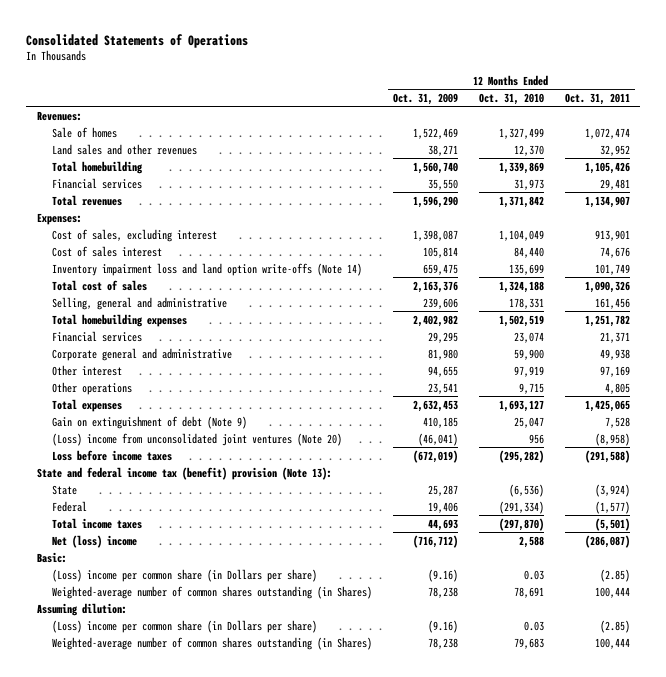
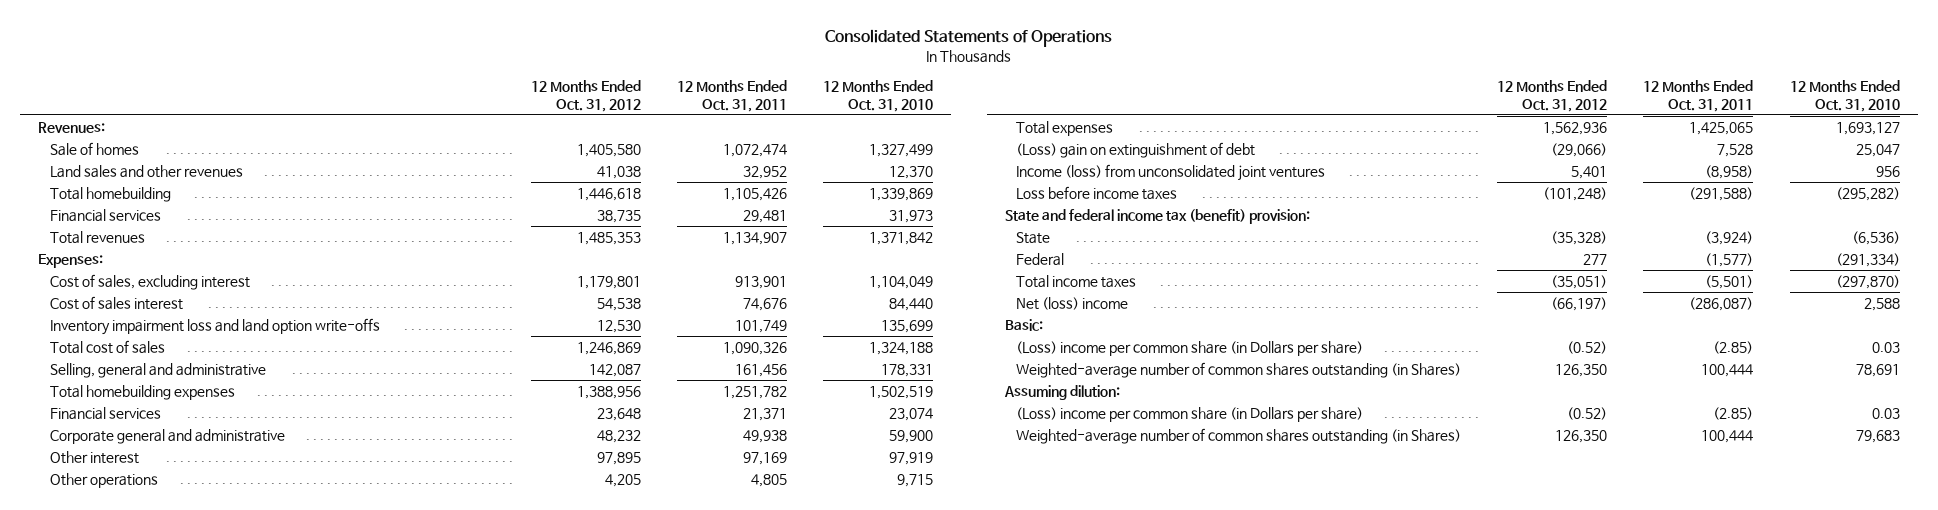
- | 12 Months Ended Oct. 31, 2009 | 12 Months Ended Oct. 31, 2010 | 12 Months Ended Oct. 31, 2011
+ | 12 Months Ended Oct. 31, 2012 | 12 Months Ended Oct. 31, 2011 | 12 Months Ended Oct. 31, 2010
- Inventory impairment loss and land option write-offs (Note 14) | 659,475 | 135,699 | 101,749
+ Inventory impairment loss and land option write-offs | 12,530 | 101,749 | 135,699
- Gain on extinguishment of debt (Note 9) | 410,185 | 25,047 | 7,528
- (Loss) income from unconsolidated joint ventures (Note 20) | (46,041) | 956 | (8,958)
+ (Loss) gain on extinguishment of debt | (29,066) | 7,528 | 25,047
+ Income (loss) from unconsolidated joint ventures | 5,401 | (8,958) | 956
- State and federal income tax (benefit) provision (Note 13):
+ State and federal income tax (benefit) provision:

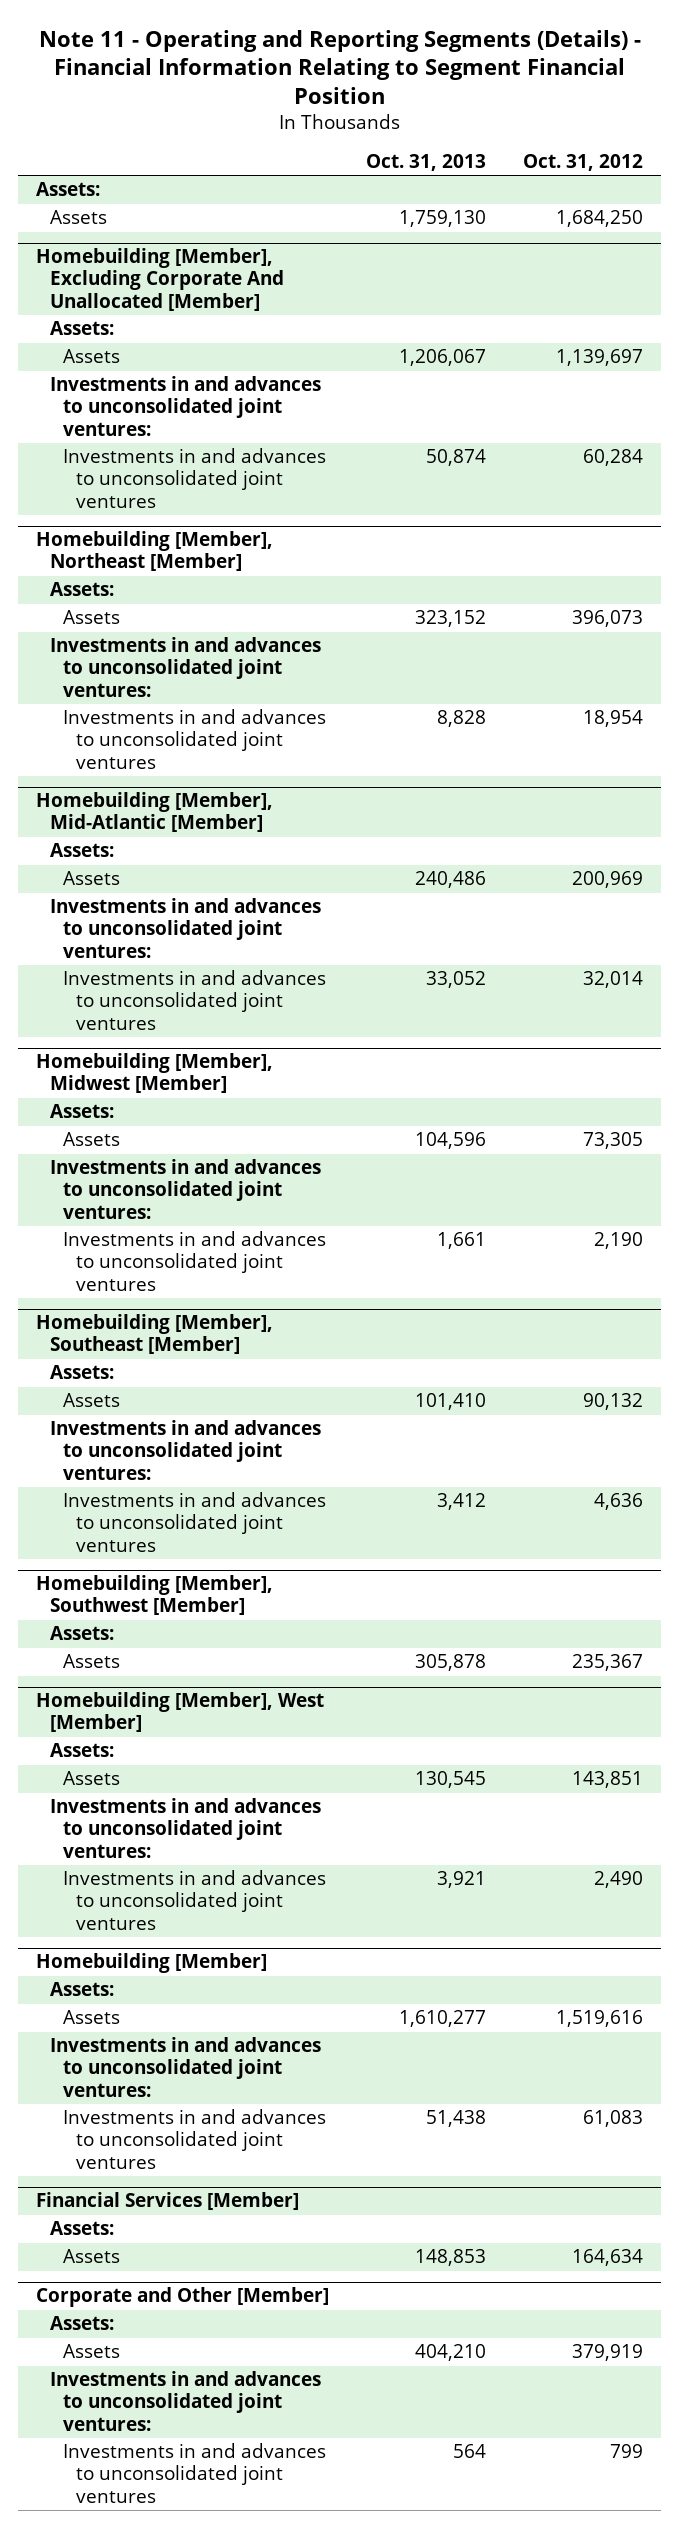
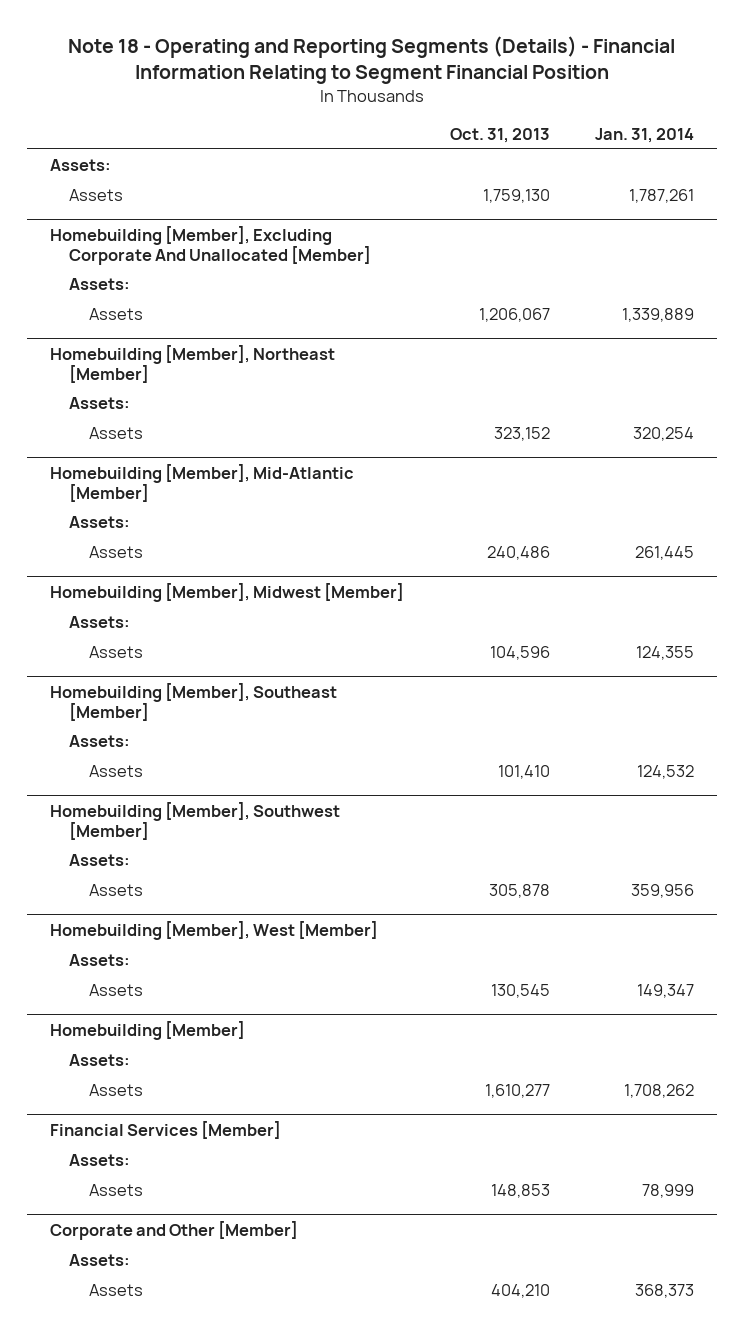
- Note 11 - Operating and Reporting Segments (Details) - Financial Information Relating to Segment Financial Position
+ Note 18 - Operating and Reporting Segments (Details) - Financial Information Relating to Segment Financial Position
- | Oct. 31, 2013 | Oct. 31, 2012
+ | Oct. 31, 2013 | Jan. 31, 2014
@ Homebuilding [Member], Excluding Corporate And Unallocated [Member]
- Investments in and advances to unconsolidated joint ventures:
- Investments in and advances to unconsolidated joint ventures | 50,874 | 60,284
@ Homebuilding [Member], Northeast [Member]
- Investments in and advances to unconsolidated joint ventures:
- Investments in and advances to unconsolidated joint ventures | 8,828 | 18,954
@ Homebuilding [Member], Mid-Atlantic [Member]
- Investments in and advances to unconsolidated joint ventures:
- Investments in and advances to unconsolidated joint ventures | 33,052 | 32,014
@ Homebuilding [Member], Midwest [Member]
- Investments in and advances to unconsolidated joint ventures:
- Investments in and advances to unconsolidated joint ventures | 1,661 | 2,190
@ Homebuilding [Member], Southeast [Member]
- Investments in and advances to unconsolidated joint ventures:
- Investments in and advances to unconsolidated joint ventures | 3,412 | 4,636
@ Homebuilding [Member], West [Member]
- Investments in and advances to unconsolidated joint ventures:
- Investments in and advances to unconsolidated joint ventures | 3,921 | 2,490
@ Homebuilding [Member]
- Investments in and advances to unconsolidated joint ventures:
- Investments in and advances to unconsolidated joint ventures | 51,438 | 61,083
@ Corporate and Other [Member]
- Investments in and advances to unconsolidated joint ventures:
- Investments in and advances to unconsolidated joint ventures | 564 | 799

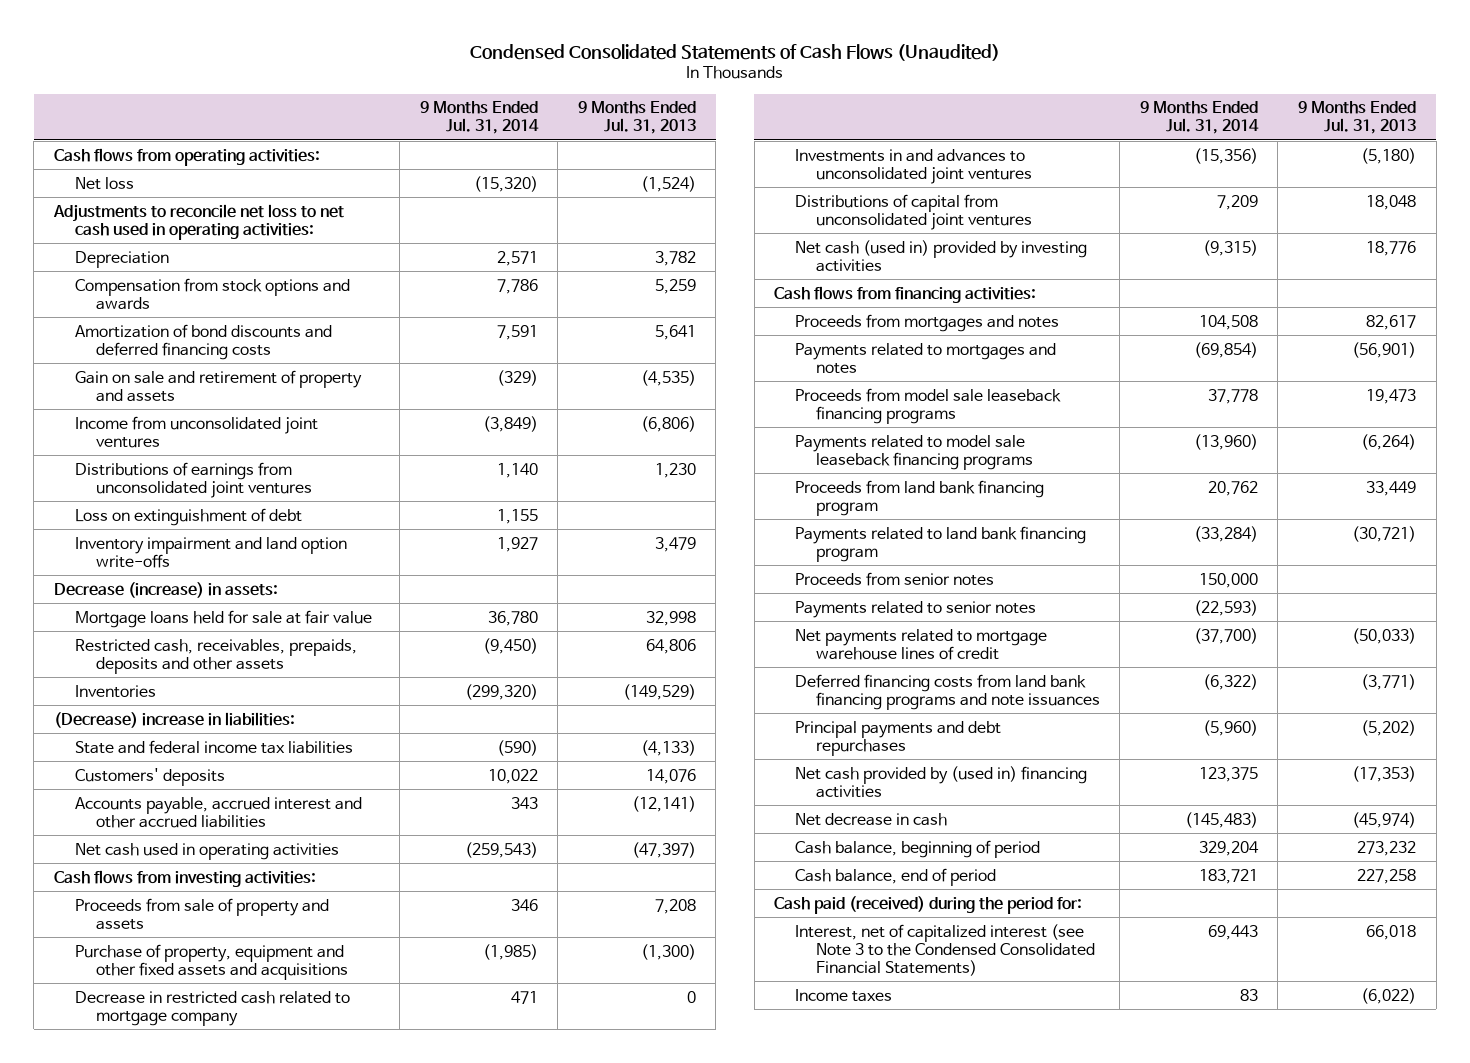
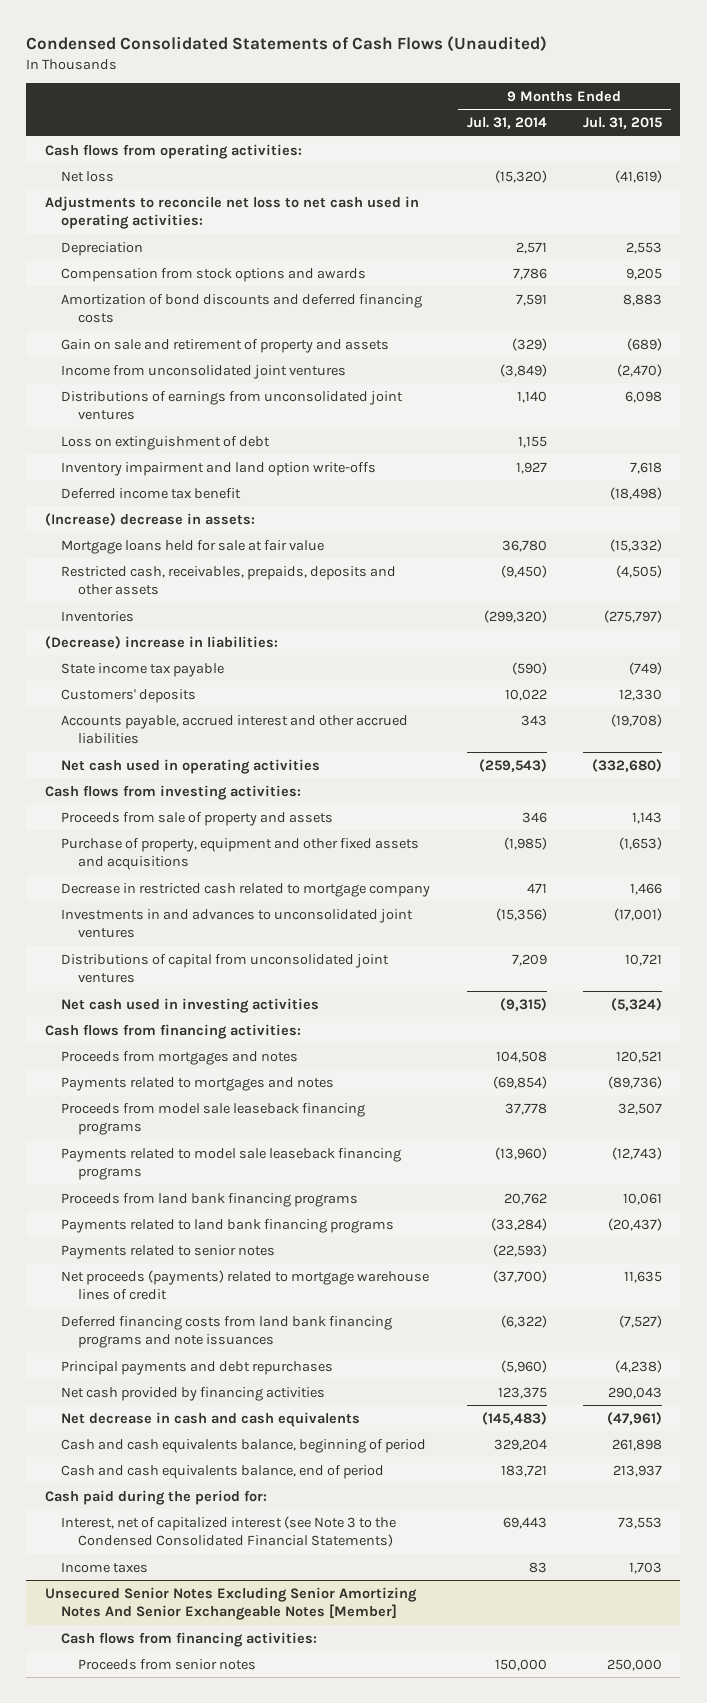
- | 9 Months Ended Jul. 31, 2014 | 9 Months Ended Jul. 31, 2013
+ | 9 Months Ended Jul. 31, 2014 | 9 Months Ended Jul. 31, 2015
- Decrease (increase) in assets:
+ Deferred income tax benefit | | (18,498)
+ (Increase) decrease in assets:
- State and federal income tax liabilities | (590) | (4,133)
+ State income tax payable | (590) | (749)
- Net cash (used in) provided by investing activities | (9,315) | 18,776
+ Net cash used in investing activities | (9,315) | (5,324)
- Proceeds from land bank financing program | 20,762 | 33,449
- Payments related to land bank financing program | (33,284) | (30,721)
- Proceeds from senior notes | 150,000 |
+ Proceeds from land bank financing programs | 20,762 | 10,061
+ Payments related to land bank financing programs | (33,284) | (20,437)
- Net payments related to mortgage warehouse lines of credit | (37,700) | (50,033)
+ Net proceeds (payments) related to mortgage warehouse lines of credit | (37,700) | 11,635
- Net cash provided by (used in) financing activities | 123,375 | (17,353)
- Net decrease in cash | (145,483) | (45,974)
- Cash balance, beginning of period | 329,204 | 273,232
- Cash balance, end of period | 183,721 | 227,258
- Cash paid (received) during the period for:
+ Net cash provided by financing activities | 123,375 | 290,043
+ Net decrease in cash and cash equivalents | (145,483) | (47,961)
+ Cash and cash equivalents balance, beginning of period | 329,204 | 261,898
+ Cash and cash equivalents balance, end of period | 183,721 | 213,937
+ Cash paid during the period for:
+ Unsecured Senior Notes Excluding Senior Amortizing Notes And Senior Exchangeable Notes [Member]
+ Cash flows from financing activities:
+ Proceeds from senior notes | 150,000 | 250,000

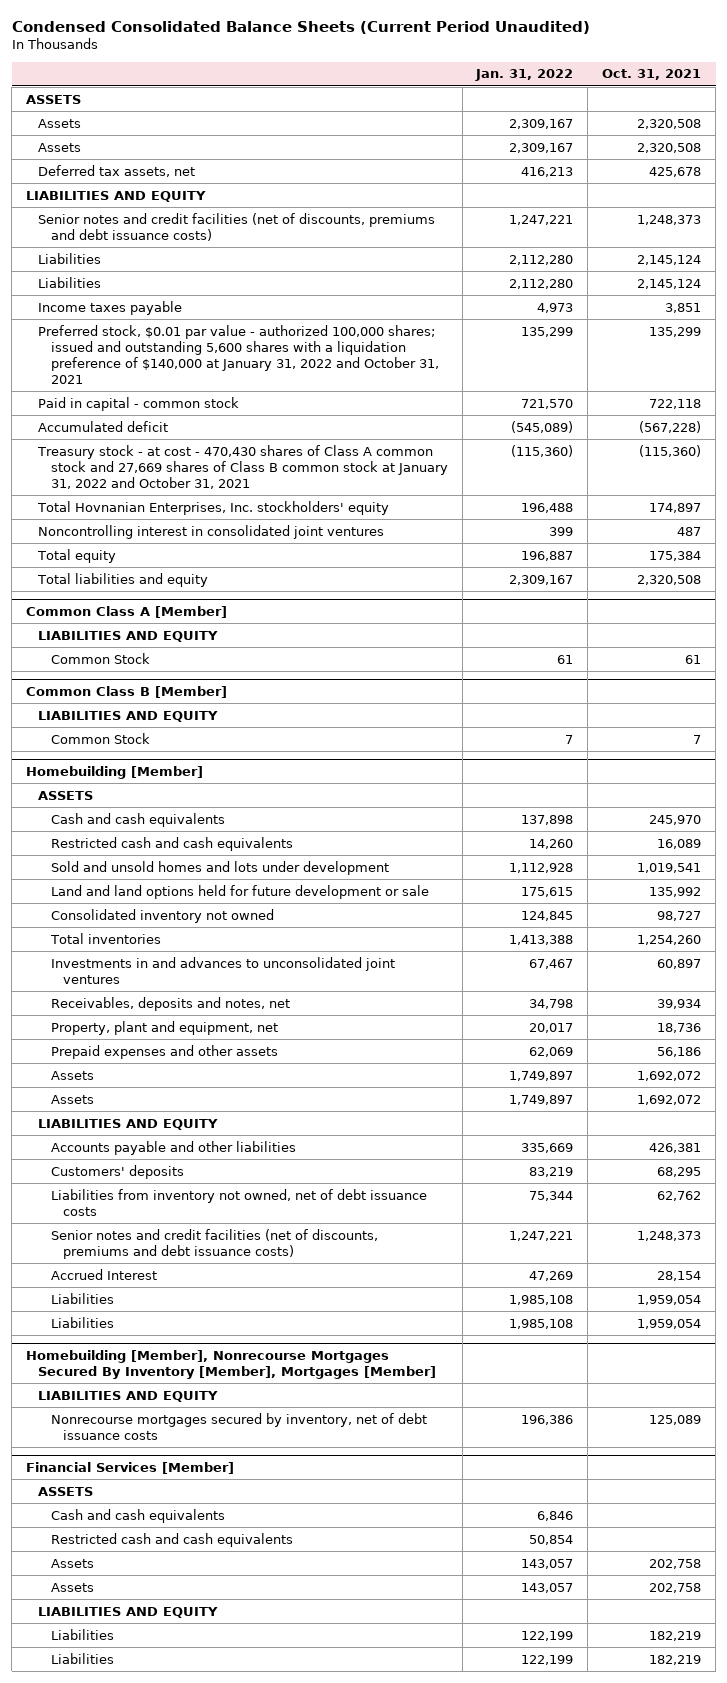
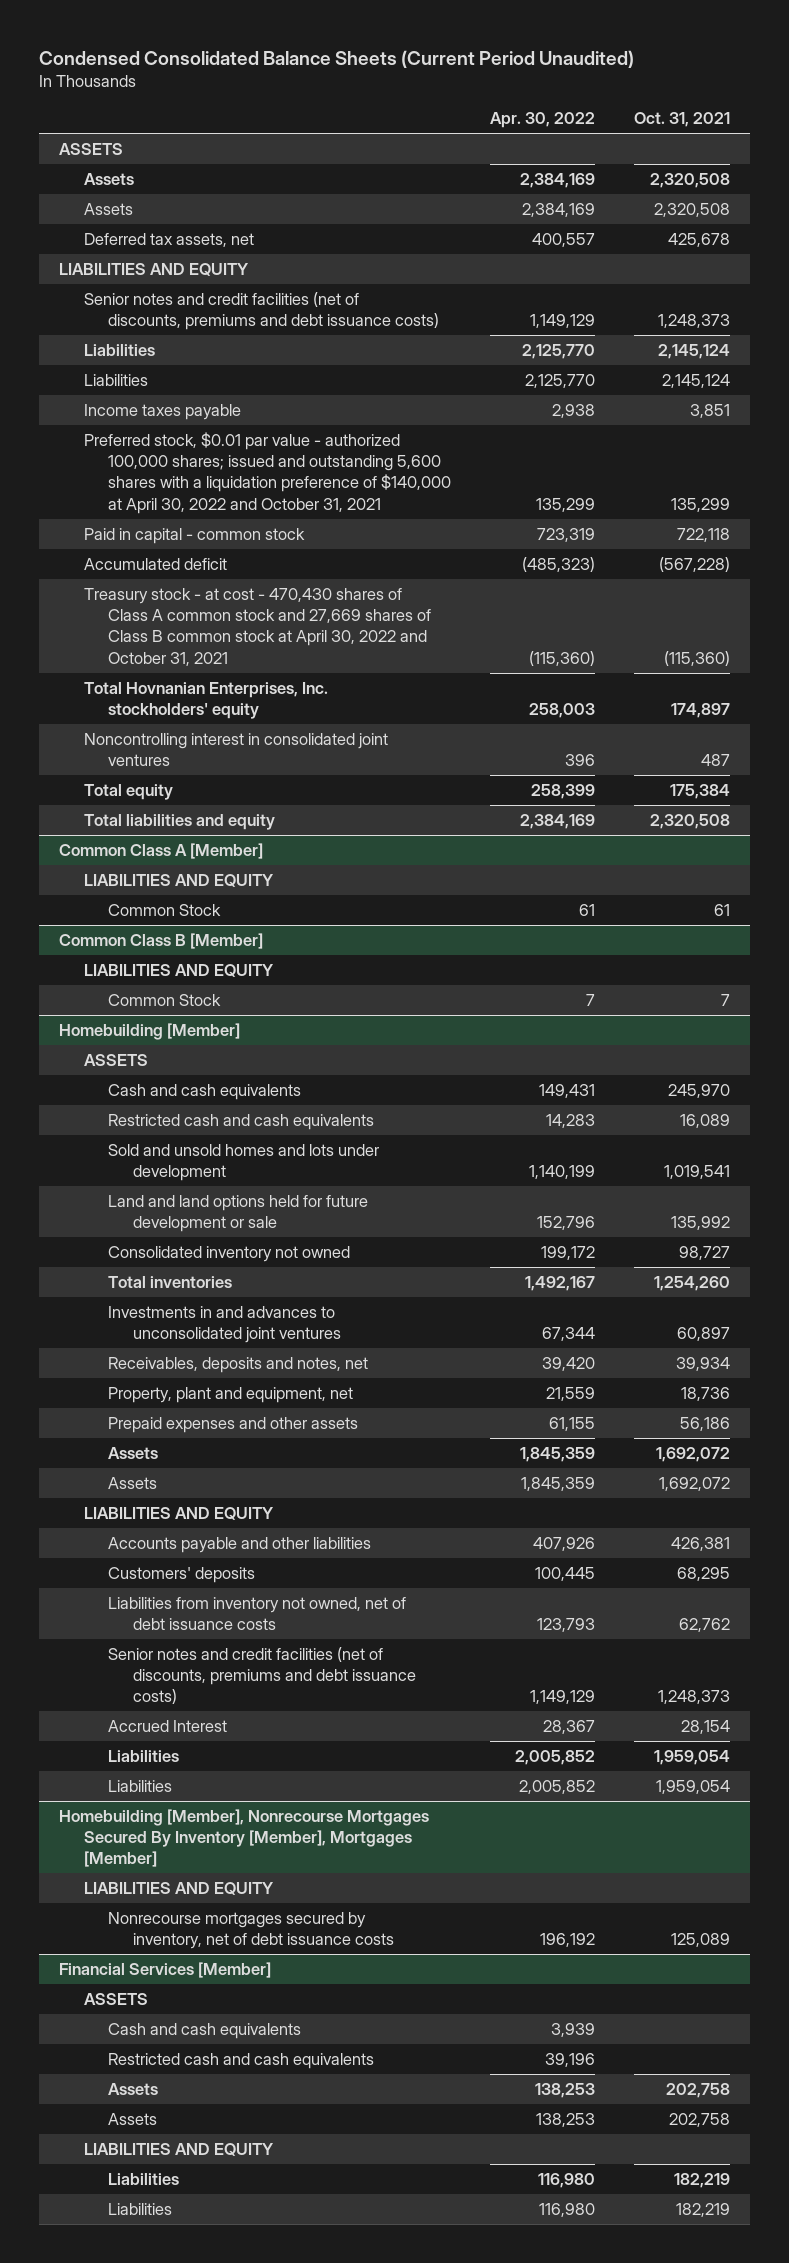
- | Jan. 31, 2022 | Oct. 31, 2021
+ | Apr. 30, 2022 | Oct. 31, 2021
- Preferred stock, $0.01 par value - authorized 100,000 shares; issued and outstanding 5,600 shares with a liquidation preference of $140,000 at January 31, 2022 and October 31, 2021 | 135,299 | 135,299
+ Preferred stock, $0.01 par value - authorized 100,000 shares; issued and outstanding 5,600 shares with a liquidation preference of $140,000 at April 30, 2022 and October 31, 2021 | 135,299 | 135,299
- Treasury stock - at cost - 470,430 shares of Class A common stock and 27,669 shares of Class B common stock at January 31, 2022 and October 31, 2021 | (115,360) | (115,360)
+ Treasury stock - at cost - 470,430 shares of Class A common stock and 27,669 shares of Class B common stock at April 30, 2022 and October 31, 2021 | (115,360) | (115,360)

